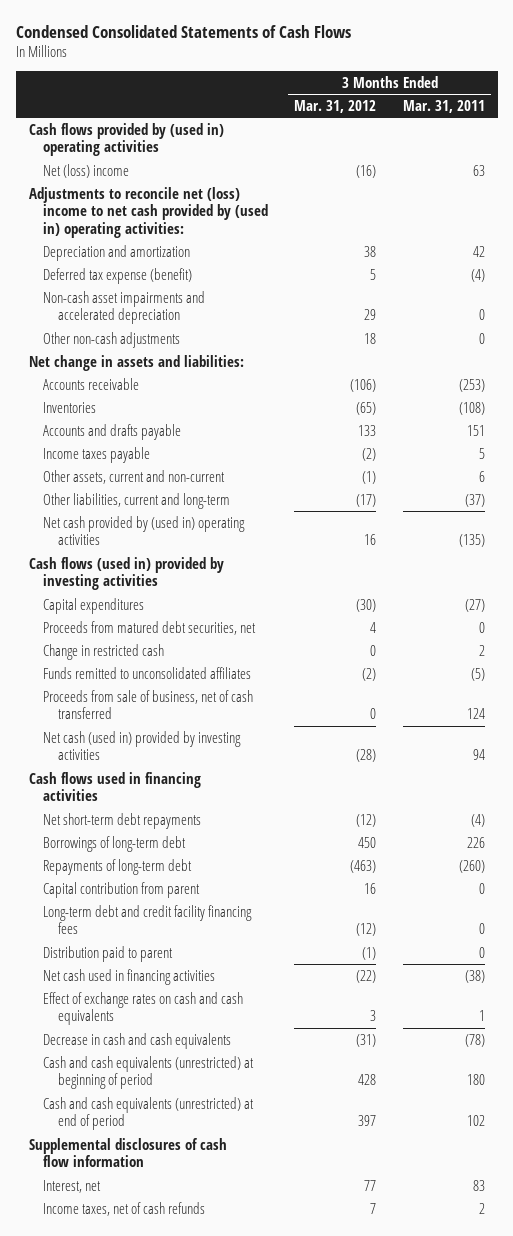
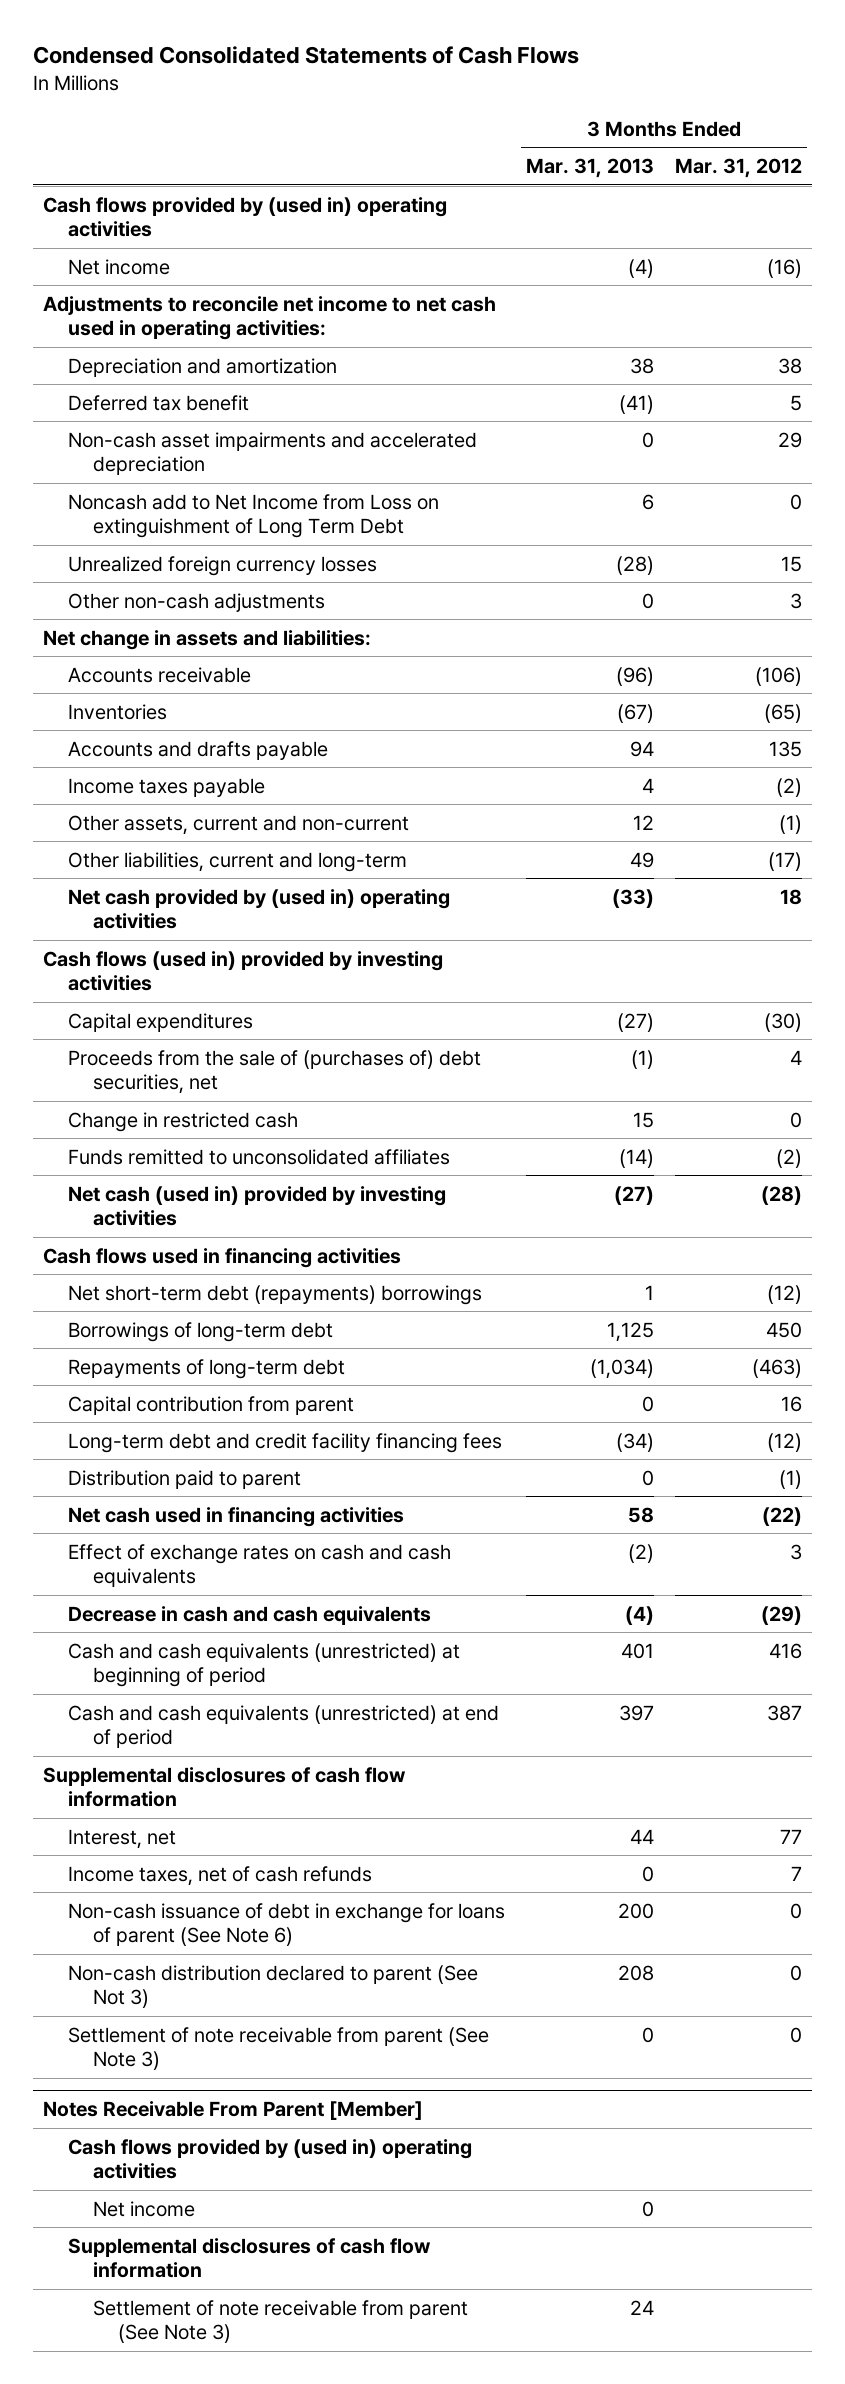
- | 3 Months Ended Mar. 31, 2012 | 3 Months Ended Mar. 31, 2011
+ | 3 Months Ended Mar. 31, 2013 | 3 Months Ended Mar. 31, 2012
- Net (loss) income | (16) | 63
- Adjustments to reconcile net (loss) income to net cash provided by (used in) operating activities:
+ Net income | (4) | (16)
+ Adjustments to reconcile net income to net cash used in operating activities:
- Deferred tax expense (benefit) | 5 | (4)
+ Deferred tax benefit | (41) | 5
- Other non-cash adjustments | 18 | 0
+ Noncash add to Net Income from Loss on extinguishment of Long Term Debt | 6 | 0
+ Unrealized foreign currency losses | (28) | 15
+ Other non-cash adjustments | 0 | 3
- Accounts and drafts payable | 133 | 151
+ Accounts and drafts payable | 94 | 135
- Net cash provided by (used in) operating activities | 16 | (135)
+ Net cash provided by (used in) operating activities | (33) | 18
- Proceeds from matured debt securities, net | 4 | 0
+ Proceeds from the sale of (purchases of) debt securities, net | (1) | 4
- Proceeds from sale of business, net of cash transferred | 0 | 124
- Net short-term debt repayments | (12) | (4)
+ Net short-term debt (repayments) borrowings | 1 | (12)
- Decrease in cash and cash equivalents | (31) | (78)
- Cash and cash equivalents (unrestricted) at beginning of period | 428 | 180
- Cash and cash equivalents (unrestricted) at end of period | 397 | 102
+ Decrease in cash and cash equivalents | (4) | (29)
+ Cash and cash equivalents (unrestricted) at beginning of period | 401 | 416
+ Cash and cash equivalents (unrestricted) at end of period | 397 | 387
+ Non-cash issuance of debt in exchange for loans of parent (See Note 6) | 200 | 0
+ Non-cash distribution declared to parent (See Not 3) | 208 | 0
+ Settlement of note receivable from parent (See Note 3) | 0 | 0
+ Notes Receivable From Parent [Member]
+ Cash flows provided by (used in) operating activities
+ Net income | 0 |
+ Supplemental disclosures of cash flow information
+ Settlement of note receivable from parent (See Note 3) | 24 |

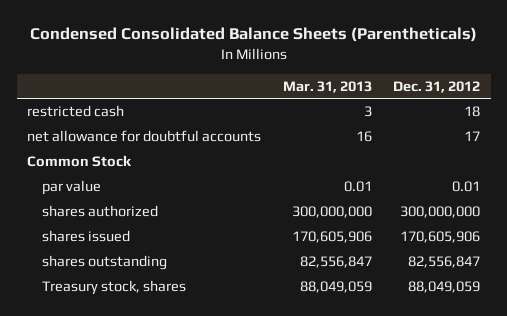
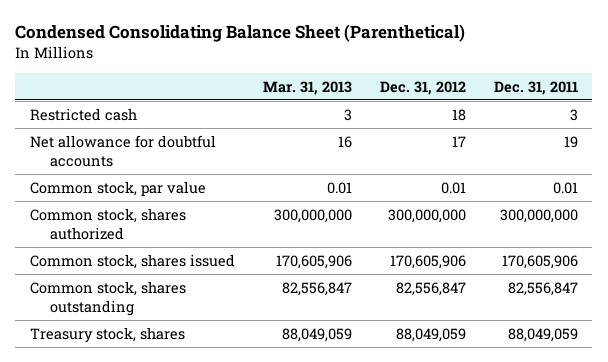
- Condensed Consolidated Balance Sheets (Parentheticals)
+ Condensed Consolidating Balance Sheet (Parenthetical)
- | Mar. 31, 2013 | Dec. 31, 2012
+ | Mar. 31, 2013 | Dec. 31, 2012 | Dec. 31, 2011
- restricted cash | 3 | 18
- net allowance for doubtful accounts | 16 | 17
- Common Stock
- par value | 0.01 | 0.01
- shares authorized | 300,000,000 | 300,000,000
- shares issued | 170,605,906 | 170,605,906
- shares outstanding | 82,556,847 | 82,556,847
+ Restricted cash | 3 | 18 | 3
+ Net allowance for doubtful accounts | 16 | 17 | 19
+ Common stock, par value | 0.01 | 0.01 | 0.01
+ Common stock, shares authorized | 300,000,000 | 300,000,000 | 300,000,000
+ Common stock, shares issued | 170,605,906 | 170,605,906 | 170,605,906
+ Common stock, shares outstanding | 82,556,847 | 82,556,847 | 82,556,847

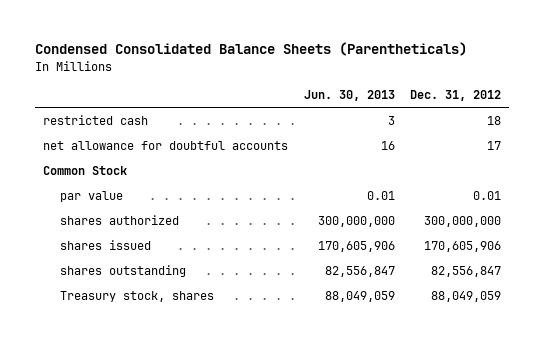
- Condensed Consolidating Balance Sheet (Parenthetical)
+ Condensed Consolidated Balance Sheets (Parentheticals)
- | Mar. 31, 2013 | Dec. 31, 2012 | Dec. 31, 2011
+ | Jun. 30, 2013 | Dec. 31, 2012
- Restricted cash | 3 | 18 | 3
- Net allowance for doubtful accounts | 16 | 17 | 19
- Common stock, par value | 0.01 | 0.01 | 0.01
- Common stock, shares authorized | 300,000,000 | 300,000,000 | 300,000,000
- Common stock, shares issued | 170,605,906 | 170,605,906 | 170,605,906
- Common stock, shares outstanding | 82,556,847 | 82,556,847 | 82,556,847
+ restricted cash | 3 | 18
+ net allowance for doubtful accounts | 16 | 17
+ Common Stock
+ par value | 0.01 | 0.01
+ shares authorized | 300,000,000 | 300,000,000
+ shares issued | 170,605,906 | 170,605,906
+ shares outstanding | 82,556,847 | 82,556,847

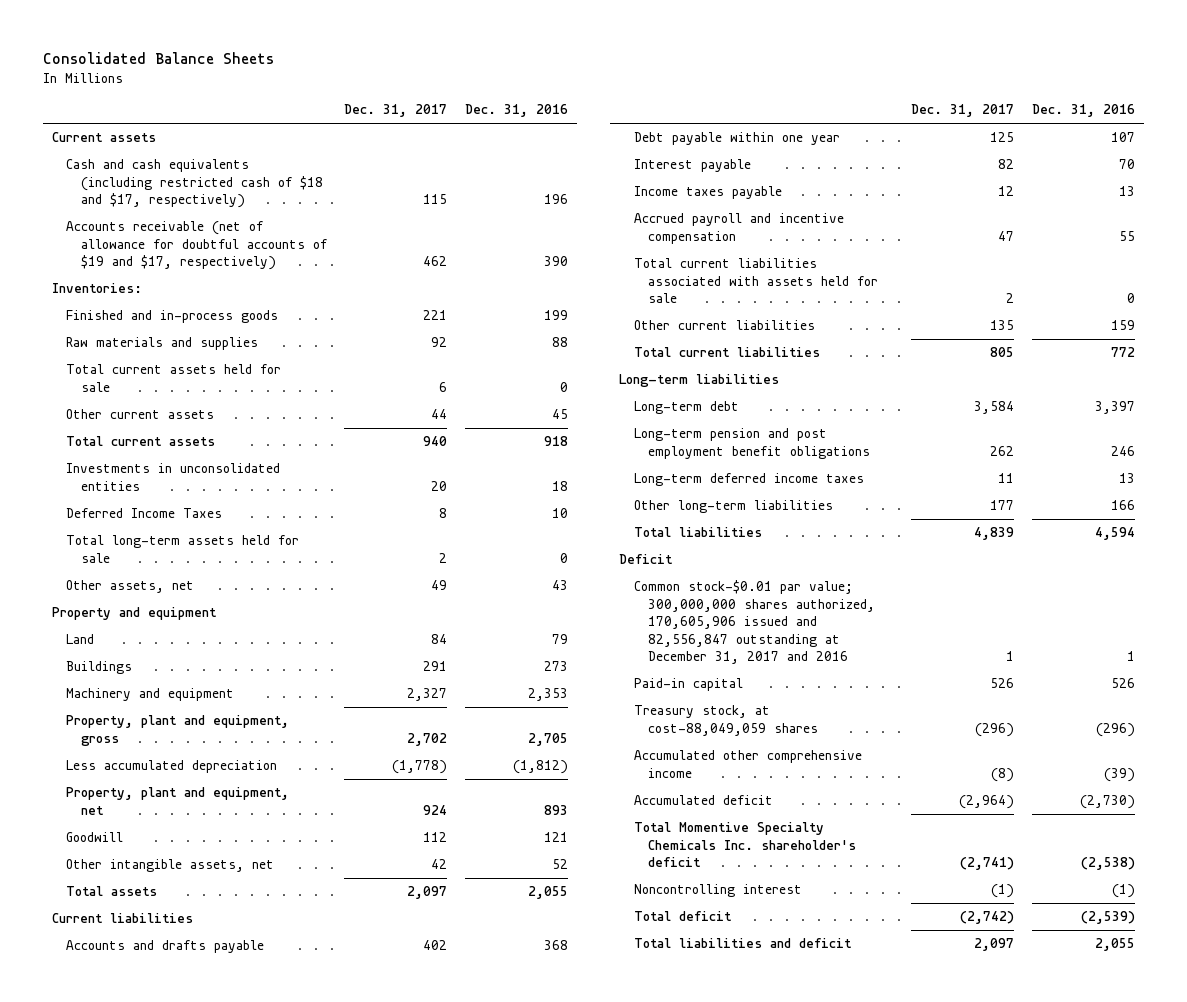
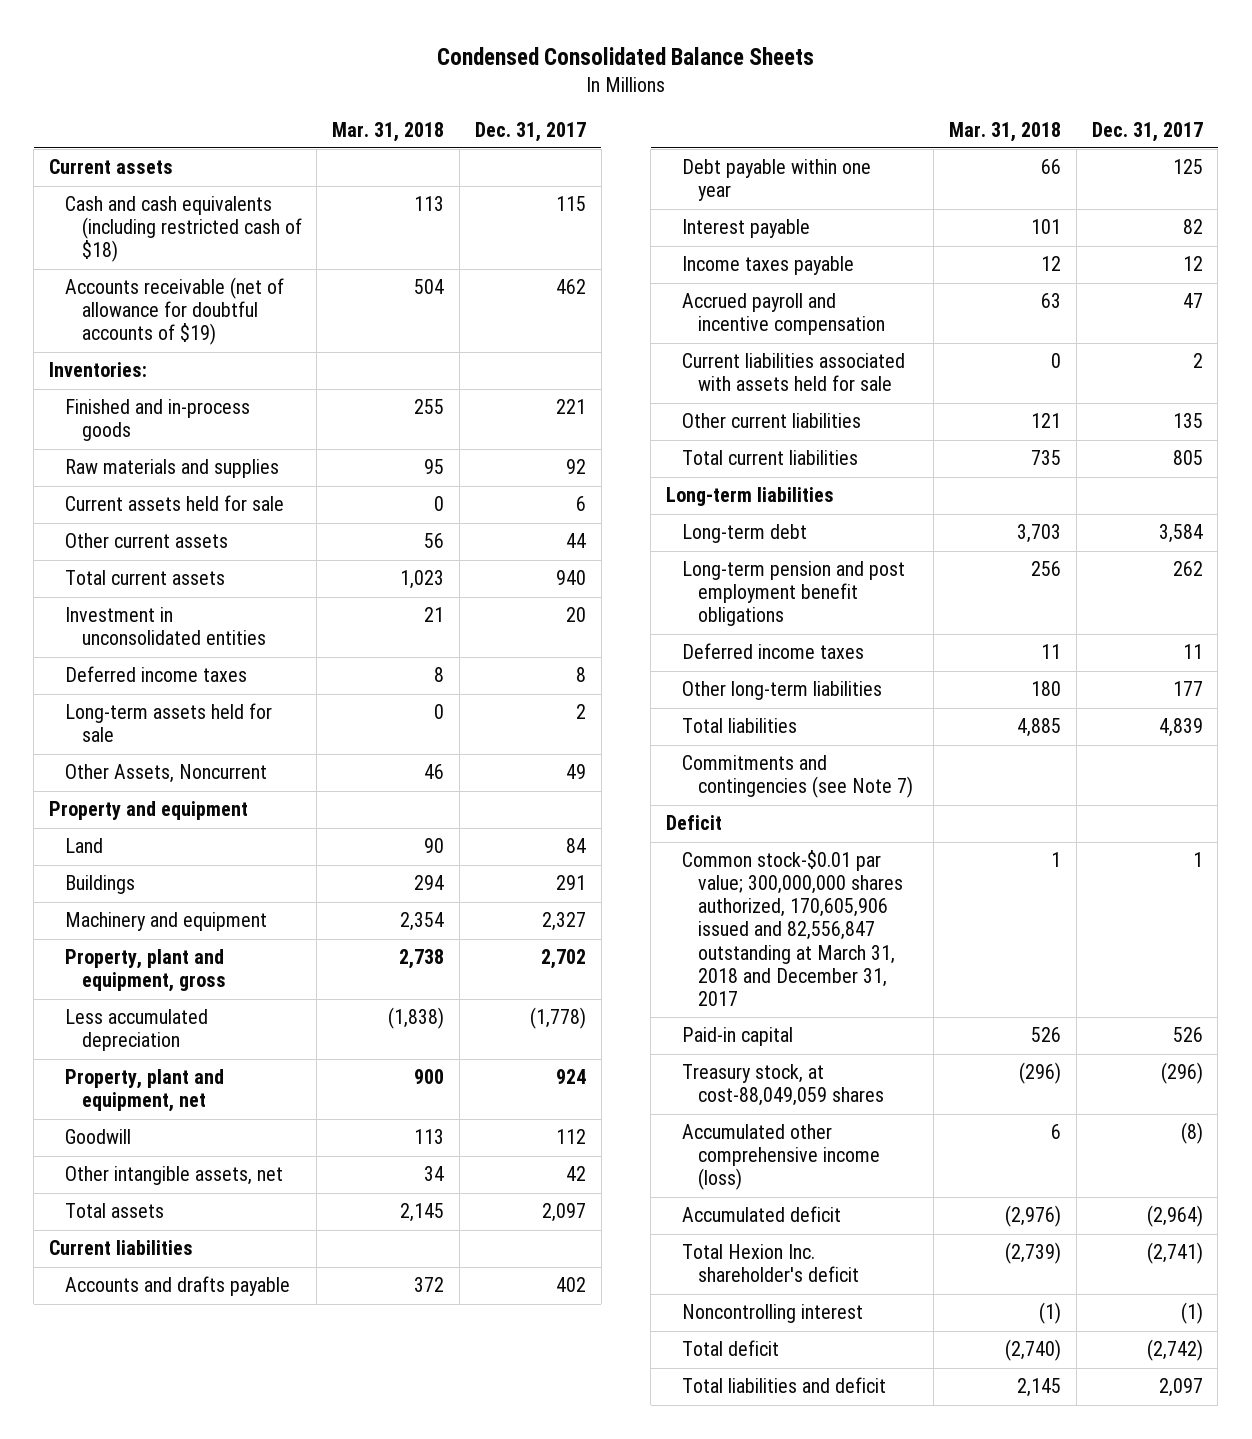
- Consolidated Balance Sheets
+ Condensed Consolidated Balance Sheets
- | Dec. 31, 2017 | Dec. 31, 2016
+ | Mar. 31, 2018 | Dec. 31, 2017
- Cash and cash equivalents (including restricted cash of $18 and $17, respectively) | 115 | 196
- Accounts receivable (net of allowance for doubtful accounts of $19 and $17, respectively) | 462 | 390
+ Cash and cash equivalents (including restricted cash of $18) | 113 | 115
+ Accounts receivable (net of allowance for doubtful accounts of $19) | 504 | 462
- Total current assets held for sale | 6 | 0
+ Current assets held for sale | 0 | 6
- Investments in unconsolidated entities | 20 | 18
- Deferred Income Taxes | 8 | 10
- Total long-term assets held for sale | 2 | 0
- Other assets, net | 49 | 43
+ Investment in unconsolidated entities | 21 | 20
+ Deferred income taxes | 8 | 8
+ Long-term assets held for sale | 0 | 2
+ Other Assets, Noncurrent | 46 | 49
- Total current liabilities associated with assets held for sale | 2 | 0
+ Current liabilities associated with assets held for sale | 0 | 2
- Long-term deferred income taxes | 11 | 13
+ Deferred income taxes | 11 | 11
+ Commitments and contingencies (see Note 7)
- Common stock-$0.01 par value; 300,000,000 shares authorized, 170,605,906 issued and 82,556,847 outstanding at December 31, 2017 and 2016 | 1 | 1
+ Common stock-$0.01 par value; 300,000,000 shares authorized, 170,605,906 issued and 82,556,847 outstanding at March 31, 2018 and December 31, 2017 | 1 | 1
- Accumulated other comprehensive income | (8) | (39)
+ Accumulated other comprehensive income (loss) | 6 | (8)
- Total Momentive Specialty Chemicals Inc. shareholder's deficit | (2,741) | (2,538)
+ Total Hexion Inc. shareholder's deficit | (2,739) | (2,741)

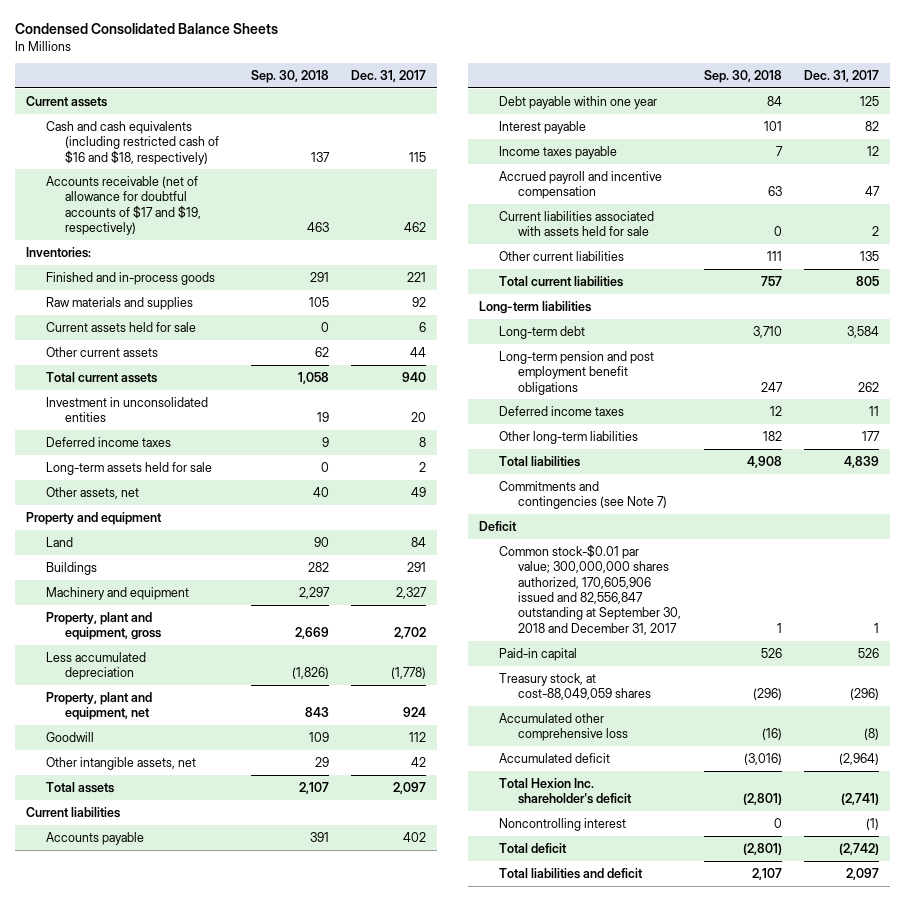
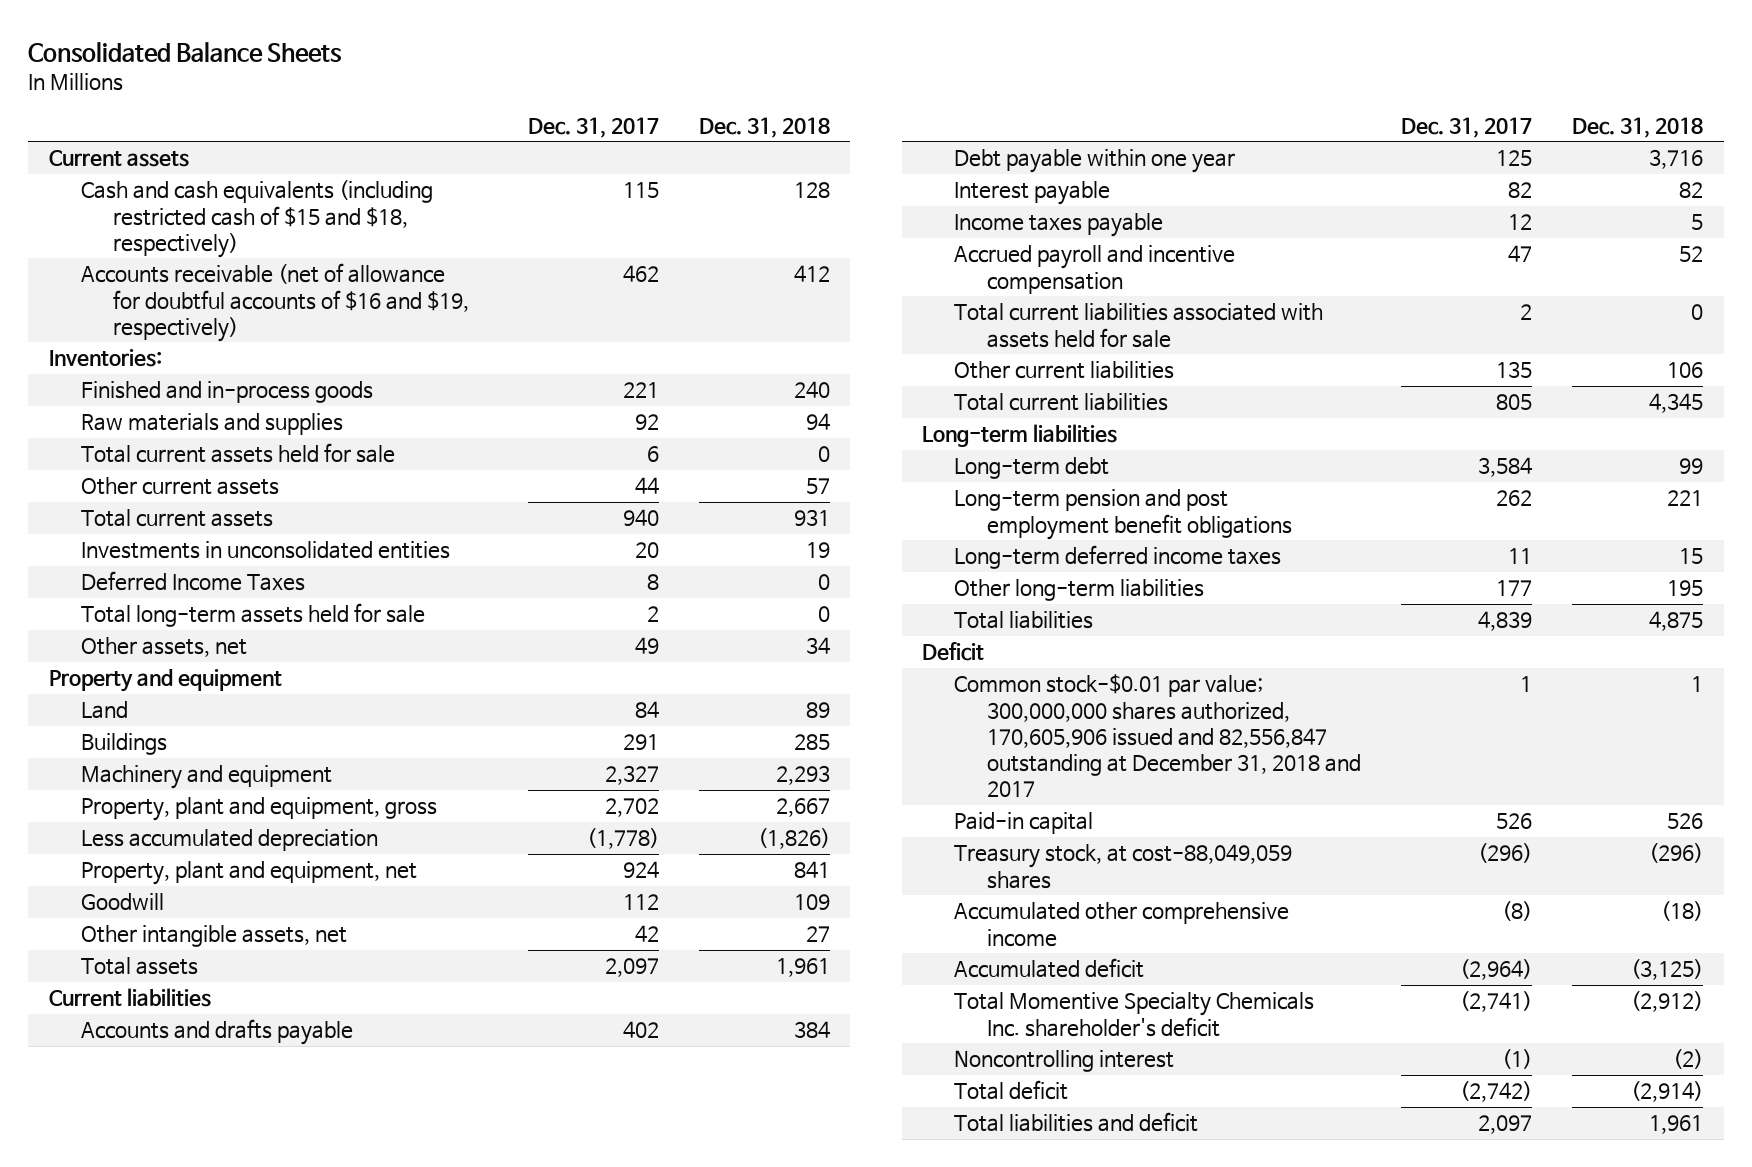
- Condensed Consolidated Balance Sheets
+ Consolidated Balance Sheets
- | Sep. 30, 2018 | Dec. 31, 2017
+ | Dec. 31, 2017 | Dec. 31, 2018
- Cash and cash equivalents (including restricted cash of $16 and $18, respectively) | 137 | 115
- Accounts receivable (net of allowance for doubtful accounts of $17 and $19, respectively) | 463 | 462
+ Cash and cash equivalents (including restricted cash of $15 and $18, respectively) | 115 | 128
+ Accounts receivable (net of allowance for doubtful accounts of $16 and $19, respectively) | 462 | 412
- Current assets held for sale | 0 | 6
+ Total current assets held for sale | 6 | 0
- Investment in unconsolidated entities | 19 | 20
- Deferred income taxes | 9 | 8
- Long-term assets held for sale | 0 | 2
+ Investments in unconsolidated entities | 20 | 19
+ Deferred Income Taxes | 8 | 0
+ Total long-term assets held for sale | 2 | 0
- Accounts payable | 391 | 402
+ Accounts and drafts payable | 402 | 384
- Current liabilities associated with assets held for sale | 0 | 2
+ Total current liabilities associated with assets held for sale | 2 | 0
- Deferred income taxes | 12 | 11
+ Long-term deferred income taxes | 11 | 15
- Commitments and contingencies (see Note 7)
- Common stock-$0.01 par value; 300,000,000 shares authorized, 170,605,906 issued and 82,556,847 outstanding at September 30, 2018 and December 31, 2017 | 1 | 1
+ Common stock-$0.01 par value; 300,000,000 shares authorized, 170,605,906 issued and 82,556,847 outstanding at December 31, 2018 and 2017 | 1 | 1
- Accumulated other comprehensive loss | (16) | (8)
+ Accumulated other comprehensive income | (8) | (18)
- Total Hexion Inc. shareholder's deficit | (2,801) | (2,741)
+ Total Momentive Specialty Chemicals Inc. shareholder's deficit | (2,741) | (2,912)

